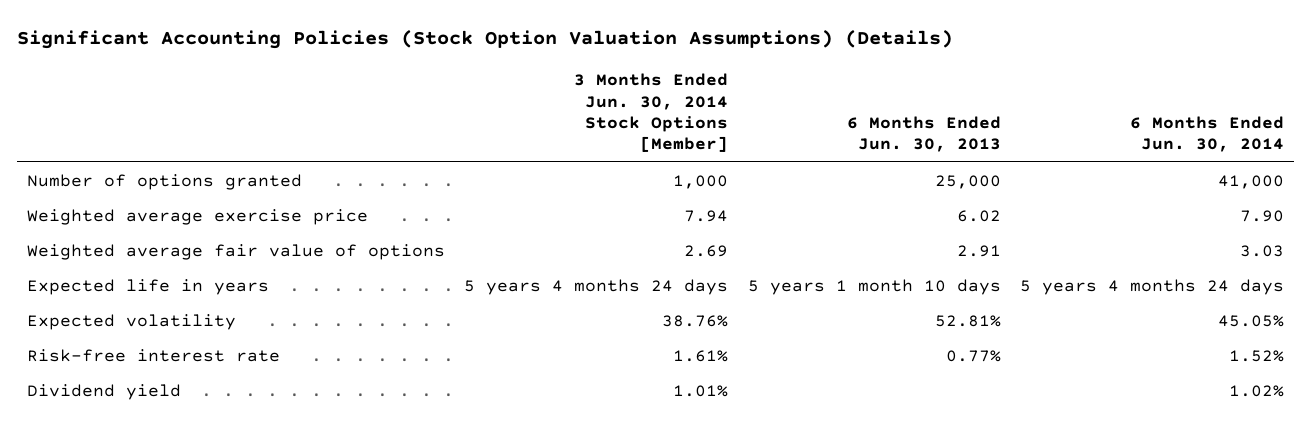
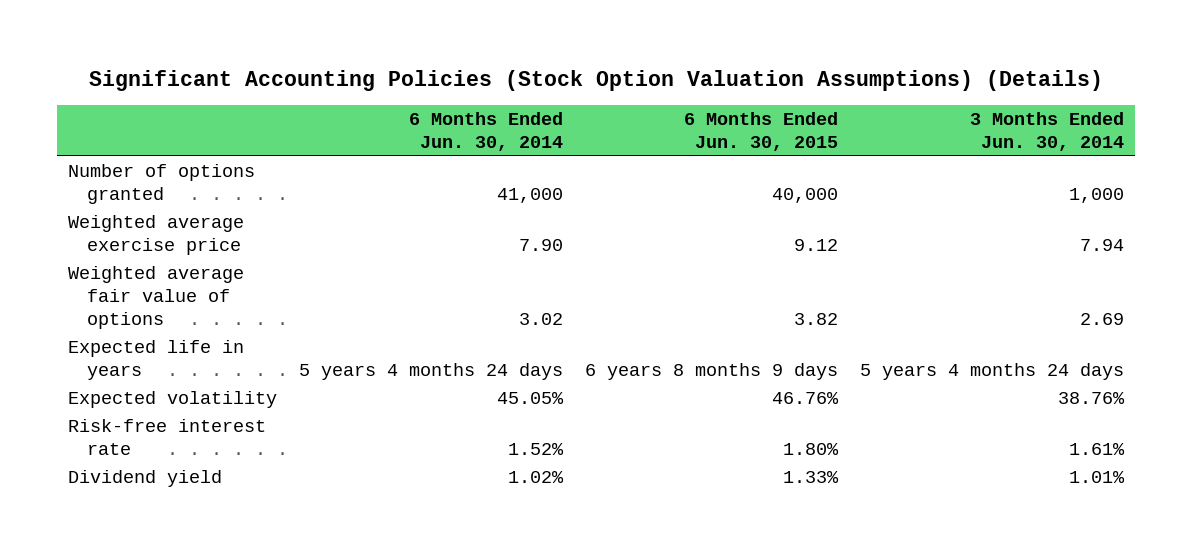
- | 3 Months Ended Jun. 30, 2014 Stock Options [Member] | 6 Months Ended Jun. 30, 2013 | 6 Months Ended Jun. 30, 2014
+ | 6 Months Ended Jun. 30, 2014 | 6 Months Ended Jun. 30, 2015 | 3 Months Ended Jun. 30, 2014
- Weighted average fair value of options | 2.69 | 2.91 | 3.03
+ Weighted average fair value of options | 3.02 | 3.82 | 2.69

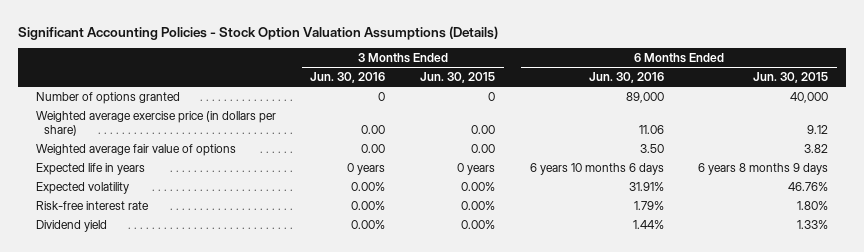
- Significant Accounting Policies (Stock Option Valuation Assumptions) (Details)
+ Significant Accounting Policies - Stock Option Valuation Assumptions (Details)
- | 6 Months Ended Jun. 30, 2014 | 6 Months Ended Jun. 30, 2015 | 3 Months Ended Jun. 30, 2014
+ | 3 Months Ended Jun. 30, 2016 | 3 Months Ended Jun. 30, 2015 | 6 Months Ended Jun. 30, 2016 | 6 Months Ended Jun. 30, 2015
- Weighted average exercise price | 7.90 | 9.12 | 7.94
+ Weighted average exercise price (in dollars per share) | 0.00 | 0.00 | 11.06 | 9.12

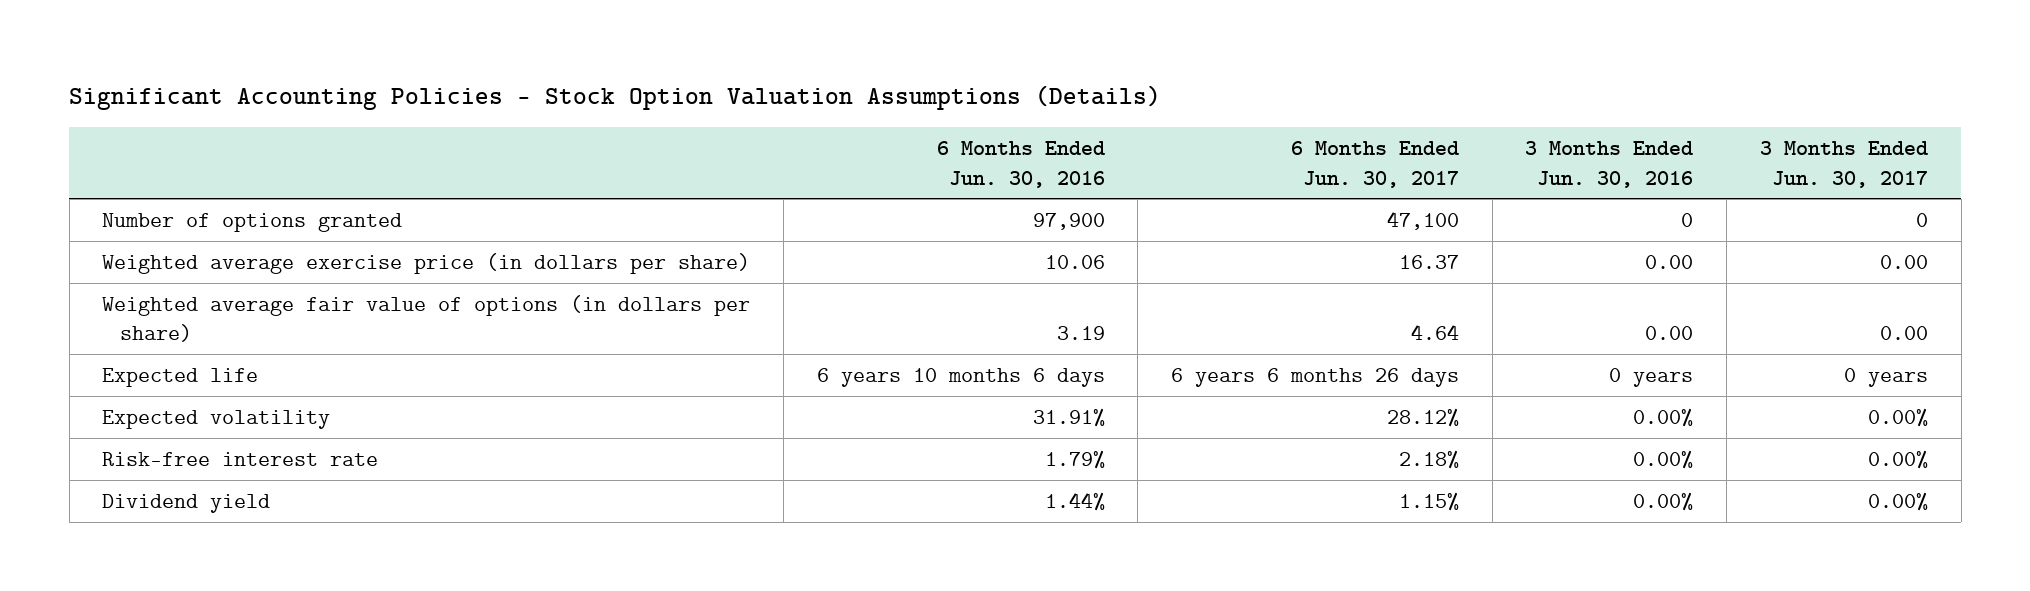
- | 3 Months Ended Jun. 30, 2016 | 3 Months Ended Jun. 30, 2015 | 6 Months Ended Jun. 30, 2016 | 6 Months Ended Jun. 30, 2015
+ | 6 Months Ended Jun. 30, 2016 | 6 Months Ended Jun. 30, 2017 | 3 Months Ended Jun. 30, 2016 | 3 Months Ended Jun. 30, 2017
- Number of options granted | 0 | 0 | 89,000 | 40,000
- Weighted average exercise price (in dollars per share) | 0.00 | 0.00 | 11.06 | 9.12
- Weighted average fair value of options | 0.00 | 0.00 | 3.50 | 3.82
- Expected life in years | 0 years | 0 years | 6 years 10 months 6 days | 6 years 8 months 9 days
+ Number of options granted | 97,900 | 47,100 | 0 | 0
+ Weighted average exercise price (in dollars per share) | 10.06 | 16.37 | 0.00 | 0.00
+ Weighted average fair value of options (in dollars per share) | 3.19 | 4.64 | 0.00 | 0.00
+ Expected life | 6 years 10 months 6 days | 6 years 6 months 26 days | 0 years | 0 years

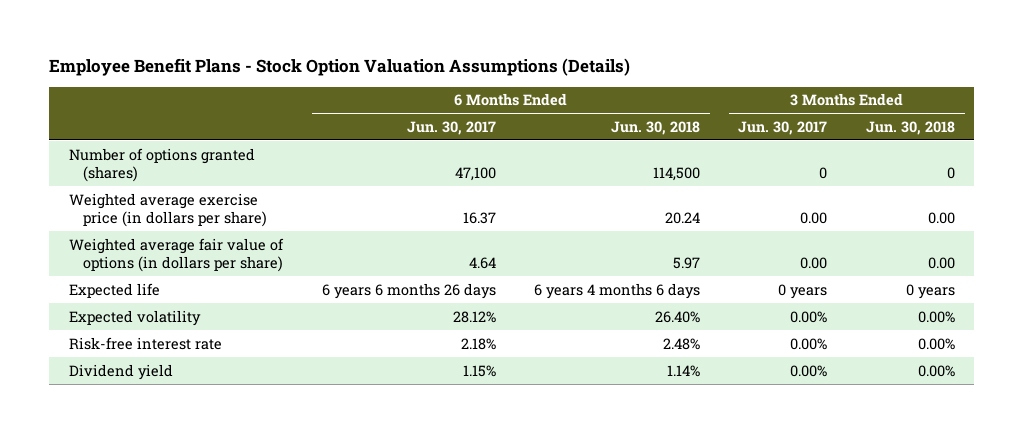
- Significant Accounting Policies - Stock Option Valuation Assumptions (Details)
+ Employee Benefit Plans - Stock Option Valuation Assumptions (Details)
- | 6 Months Ended Jun. 30, 2016 | 6 Months Ended Jun. 30, 2017 | 3 Months Ended Jun. 30, 2016 | 3 Months Ended Jun. 30, 2017
+ | 6 Months Ended Jun. 30, 2017 | 6 Months Ended Jun. 30, 2018 | 3 Months Ended Jun. 30, 2017 | 3 Months Ended Jun. 30, 2018
- Number of options granted | 97,900 | 47,100 | 0 | 0
+ Number of options granted (shares) | 47,100 | 114,500 | 0 | 0

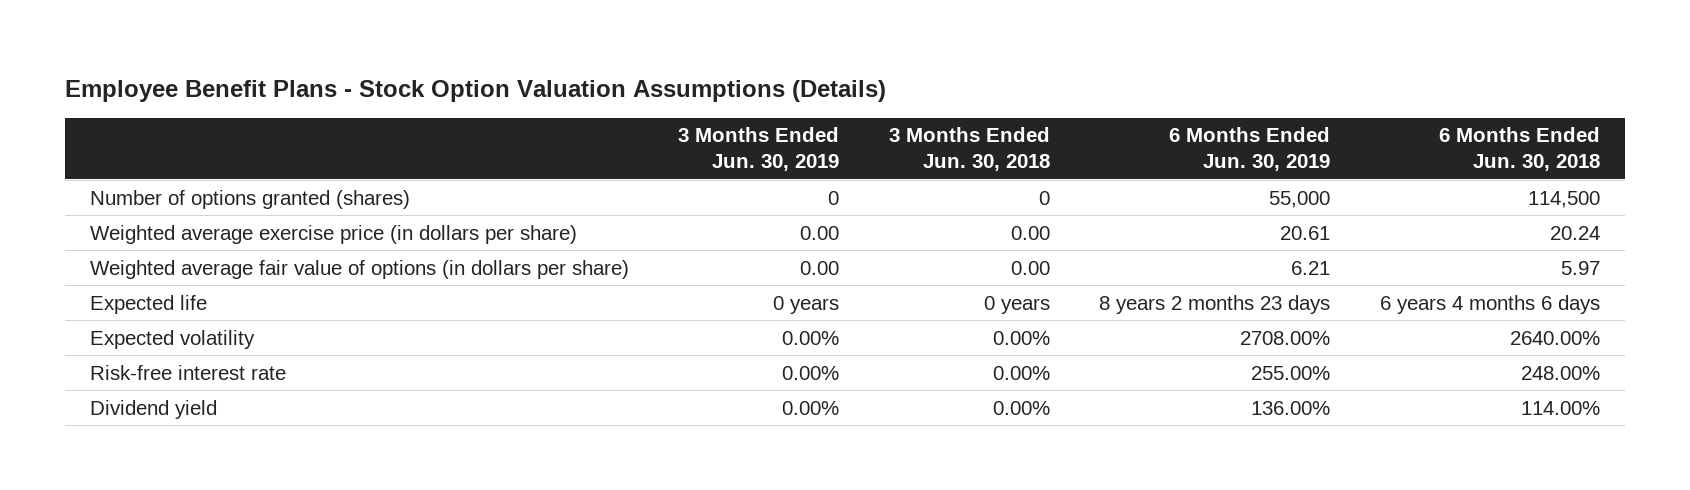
- | 6 Months Ended Jun. 30, 2017 | 6 Months Ended Jun. 30, 2018 | 3 Months Ended Jun. 30, 2017 | 3 Months Ended Jun. 30, 2018
+ | 3 Months Ended Jun. 30, 2019 | 3 Months Ended Jun. 30, 2018 | 6 Months Ended Jun. 30, 2019 | 6 Months Ended Jun. 30, 2018
- Expected volatility | 28.12% | 26.40% | 0.00% | 0.00%
- Risk-free interest rate | 2.18% | 2.48% | 0.00% | 0.00%
- Dividend yield | 1.15% | 1.14% | 0.00% | 0.00%
+ Expected volatility | 0.00% | 0.00% | 2708.00% | 2640.00%
+ Risk-free interest rate | 0.00% | 0.00% | 255.00% | 248.00%
+ Dividend yield | 0.00% | 0.00% | 136.00% | 114.00%

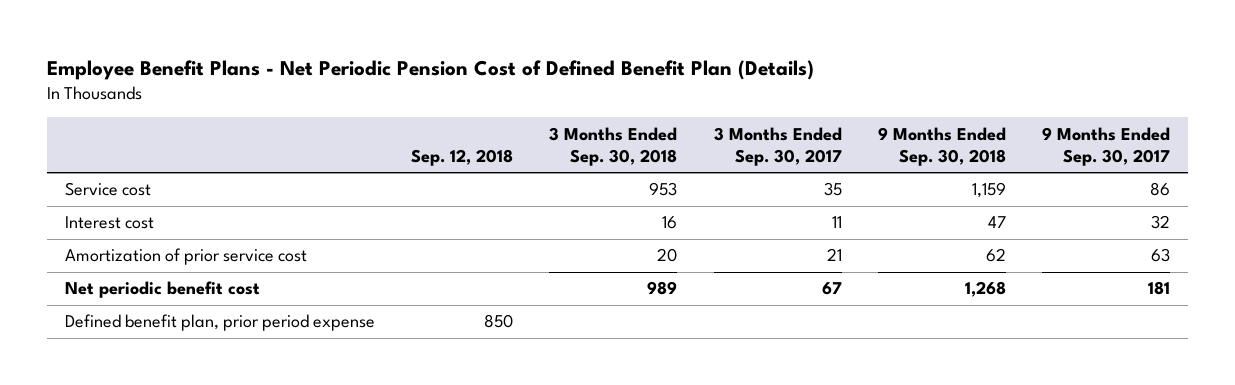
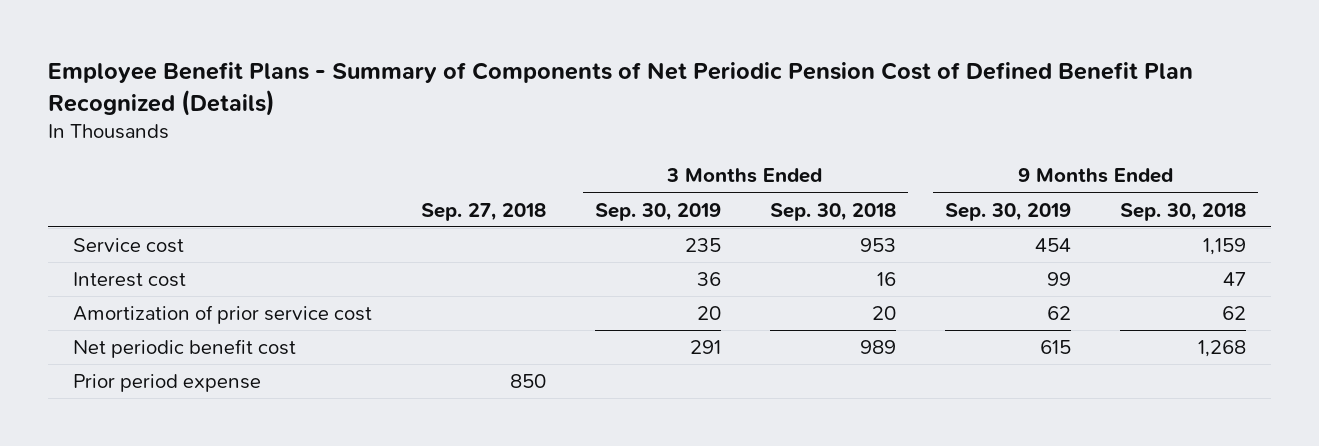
- Employee Benefit Plans - Net Periodic Pension Cost of Defined Benefit Plan (Details)
+ Employee Benefit Plans - Summary of Components of Net Periodic Pension Cost of Defined Benefit Plan Recognized (Details)
- | Sep. 12, 2018 | 3 Months Ended Sep. 30, 2018 | 3 Months Ended Sep. 30, 2017 | 9 Months Ended Sep. 30, 2018 | 9 Months Ended Sep. 30, 2017
+ | Sep. 27, 2018 | 3 Months Ended Sep. 30, 2019 | 3 Months Ended Sep. 30, 2018 | 9 Months Ended Sep. 30, 2019 | 9 Months Ended Sep. 30, 2018
- Defined benefit plan, prior period expense | 850 | | | |
+ Prior period expense | 850 | | | |

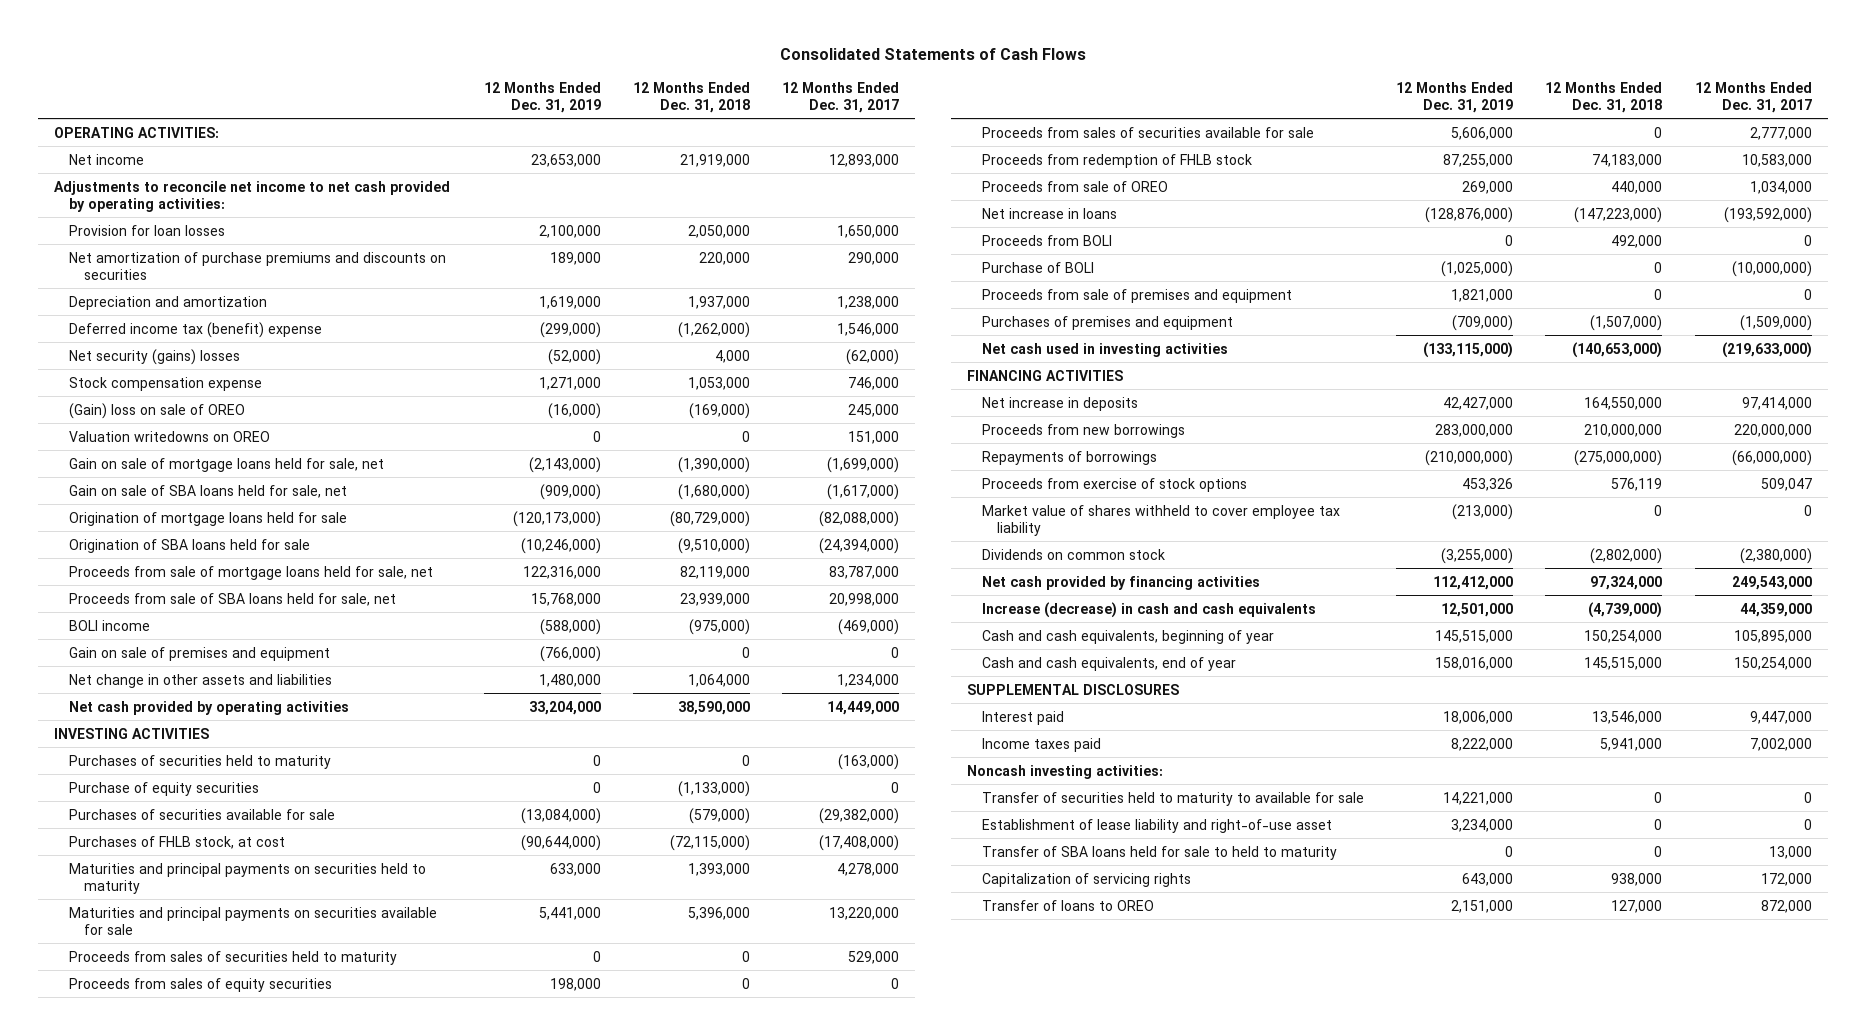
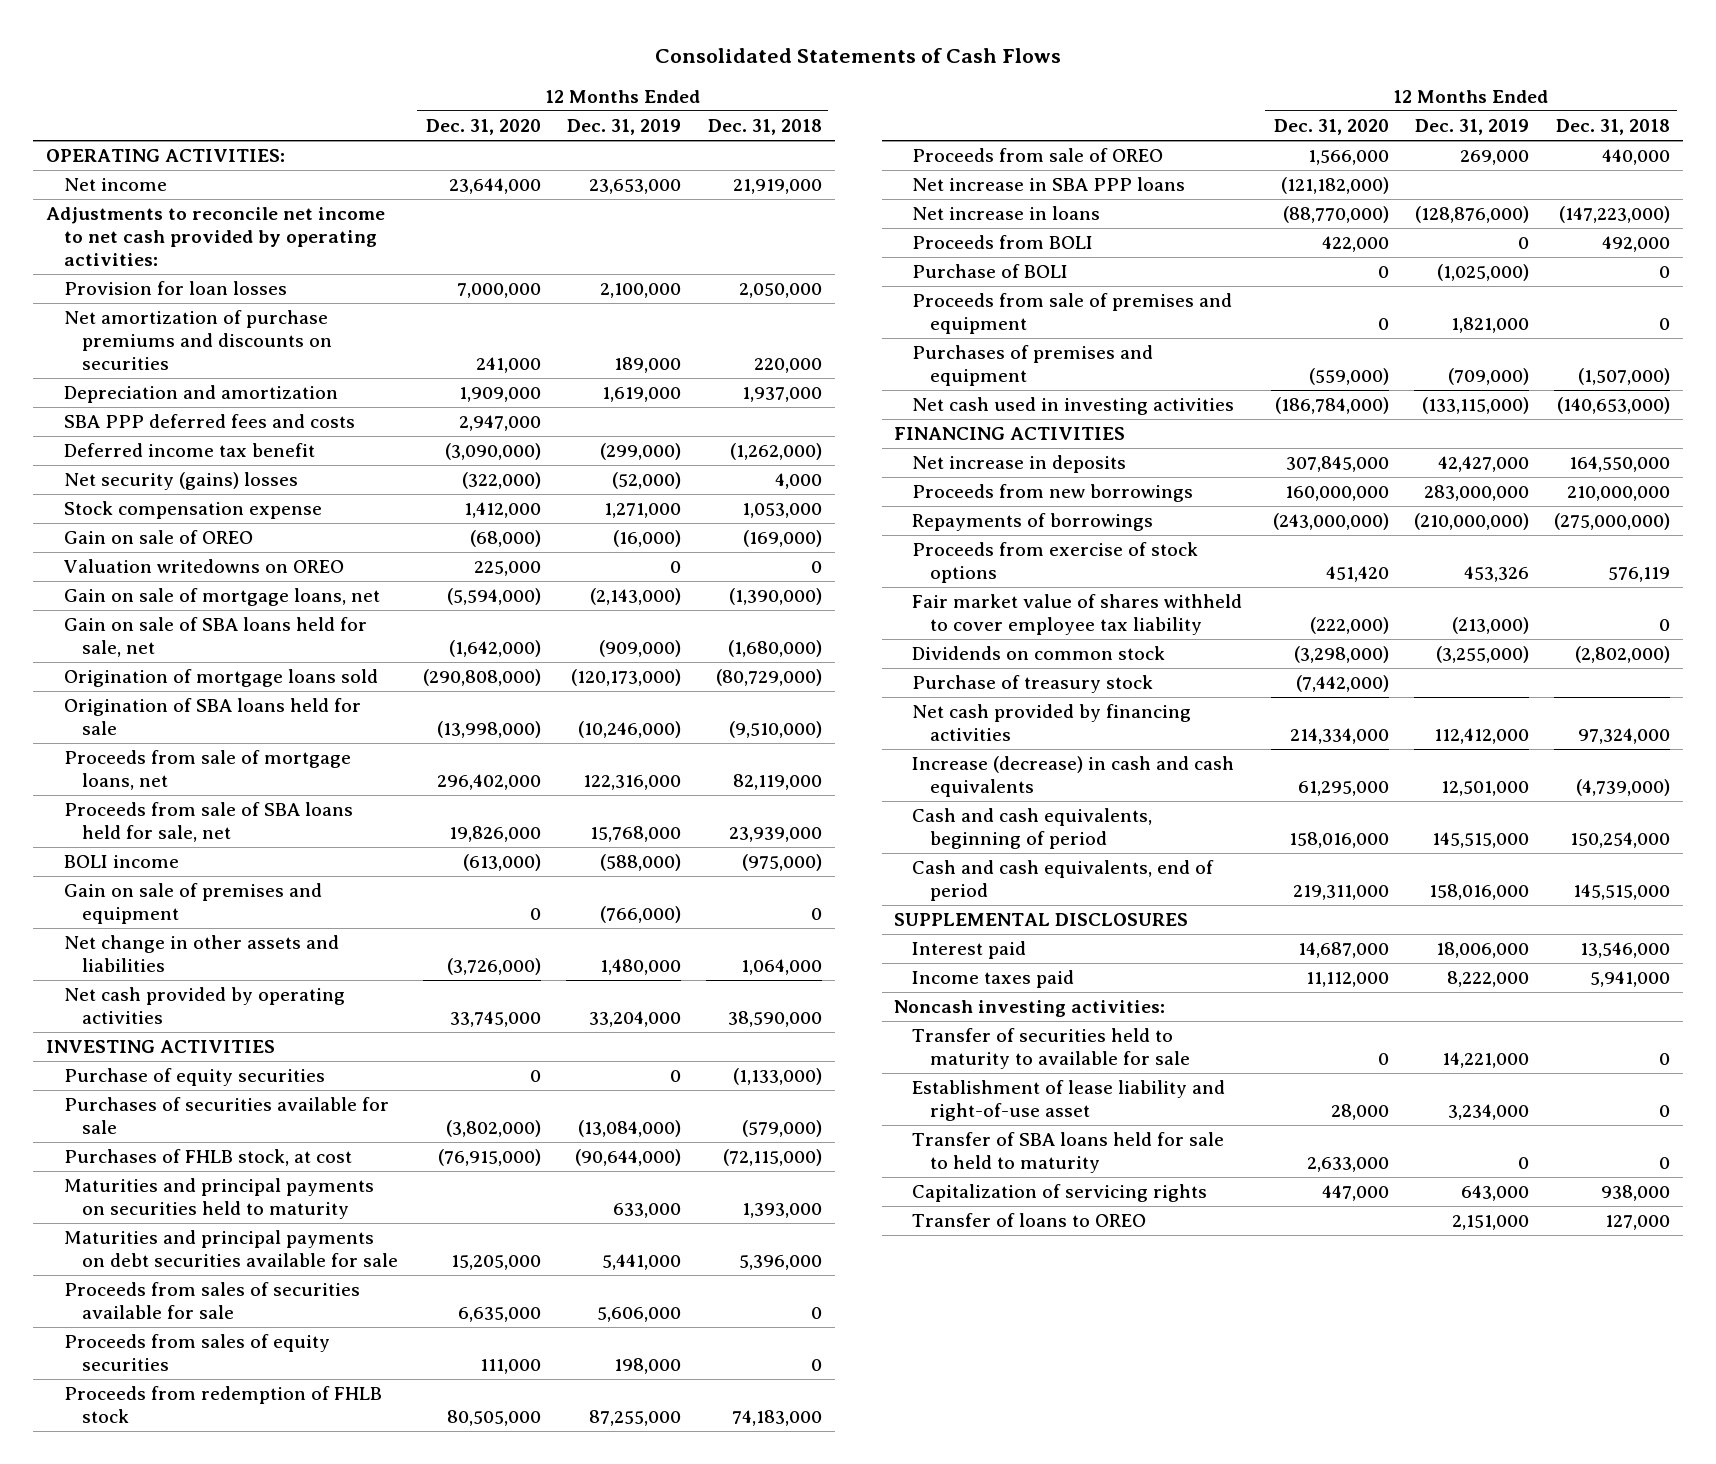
- | 12 Months Ended Dec. 31, 2019 | 12 Months Ended Dec. 31, 2018 | 12 Months Ended Dec. 31, 2017
+ | 12 Months Ended Dec. 31, 2020 | 12 Months Ended Dec. 31, 2019 | 12 Months Ended Dec. 31, 2018
- Deferred income tax (benefit) expense | (299,000) | (1,262,000) | 1,546,000
+ SBA PPP deferred fees and costs | 2,947,000 | |
+ Deferred income tax benefit | (3,090,000) | (299,000) | (1,262,000)
- (Gain) loss on sale of OREO | (16,000) | (169,000) | 245,000
+ Gain on sale of OREO | (68,000) | (16,000) | (169,000)
- Gain on sale of mortgage loans held for sale, net | (2,143,000) | (1,390,000) | (1,699,000)
+ Gain on sale of mortgage loans, net | (5,594,000) | (2,143,000) | (1,390,000)
- Origination of mortgage loans held for sale | (120,173,000) | (80,729,000) | (82,088,000)
+ Origination of mortgage loans sold | (290,808,000) | (120,173,000) | (80,729,000)
- Proceeds from sale of mortgage loans held for sale, net | 122,316,000 | 82,119,000 | 83,787,000
+ Proceeds from sale of mortgage loans, net | 296,402,000 | 122,316,000 | 82,119,000
- Purchases of securities held to maturity | 0 | 0 | (163,000)
- Maturities and principal payments on securities available for sale | 5,441,000 | 5,396,000 | 13,220,000
- Proceeds from sales of securities held to maturity | 0 | 0 | 529,000
+ Maturities and principal payments on debt securities available for sale | 15,205,000 | 5,441,000 | 5,396,000
moved down: Proceeds from sales of equity securities | 111,000 | 198,000 | 0
+ Net increase in SBA PPP loans | (121,182,000) | |
- Market value of shares withheld to cover employee tax liability | (213,000) | 0 | 0
+ Fair market value of shares withheld to cover employee tax liability | (222,000) | (213,000) | 0
+ Purchase of treasury stock | (7,442,000) | |
- Cash and cash equivalents, beginning of year | 145,515,000 | 150,254,000 | 105,895,000
- Cash and cash equivalents, end of year | 158,016,000 | 145,515,000 | 150,254,000
+ Cash and cash equivalents, beginning of period | 158,016,000 | 145,515,000 | 150,254,000
+ Cash and cash equivalents, end of period | 219,311,000 | 158,016,000 | 145,515,000

